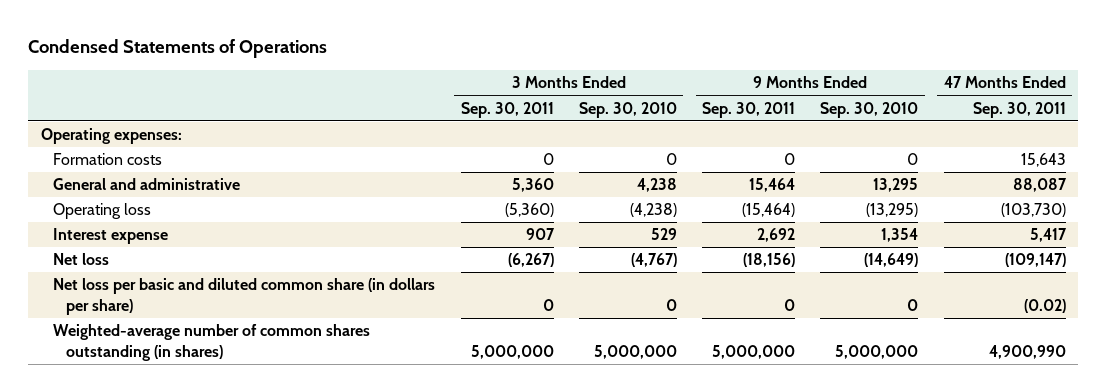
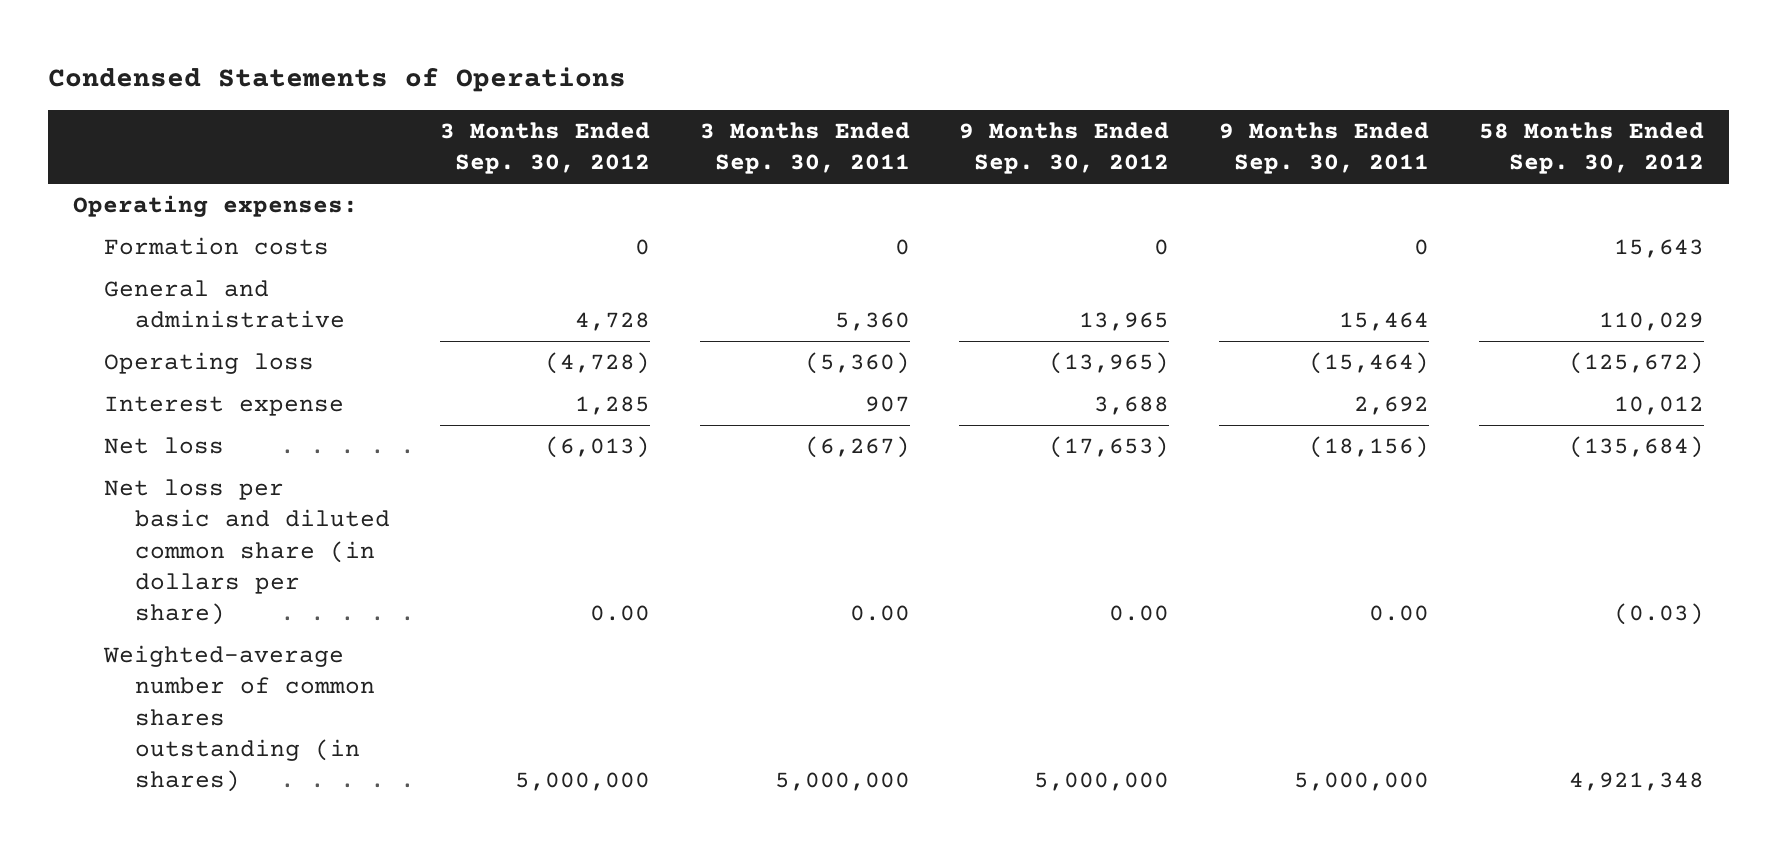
- | 3 Months Ended Sep. 30, 2011 | 3 Months Ended Sep. 30, 2010 | 9 Months Ended Sep. 30, 2011 | 9 Months Ended Sep. 30, 2010 | 47 Months Ended Sep. 30, 2011
+ | 3 Months Ended Sep. 30, 2012 | 3 Months Ended Sep. 30, 2011 | 9 Months Ended Sep. 30, 2012 | 9 Months Ended Sep. 30, 2011 | 58 Months Ended Sep. 30, 2012
- Net loss per basic and diluted common share (in dollars per share) | 0 | 0 | 0 | 0 | (0.02)
+ Net loss per basic and diluted common share (in dollars per share) | 0.00 | 0.00 | 0.00 | 0.00 | (0.03)

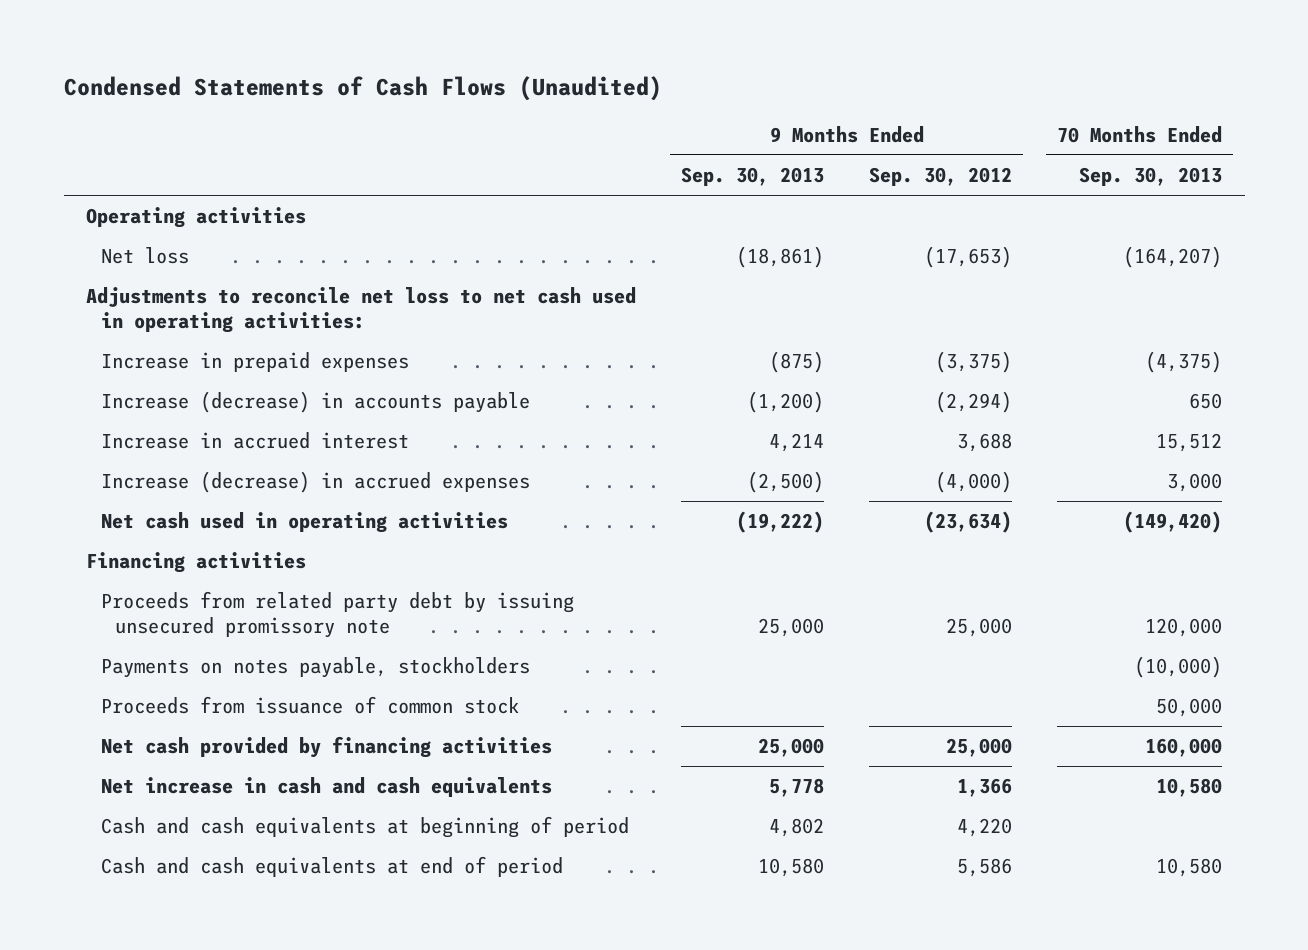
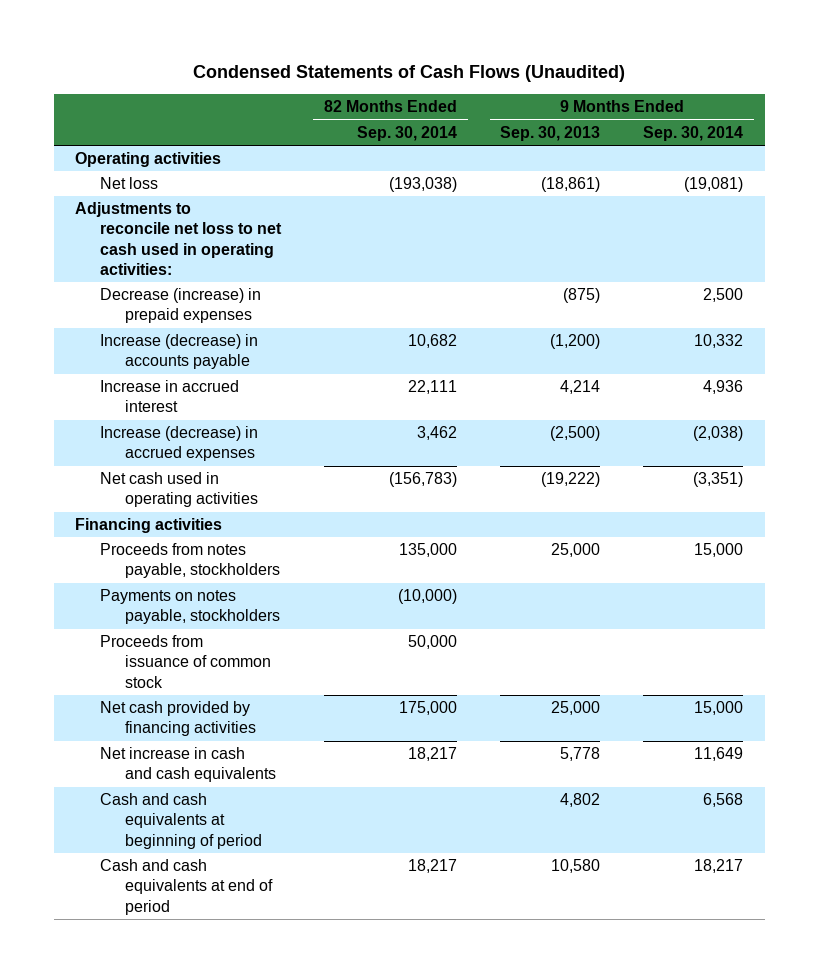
- | 9 Months Ended Sep. 30, 2013 | 9 Months Ended Sep. 30, 2012 | 70 Months Ended Sep. 30, 2013
+ | 82 Months Ended Sep. 30, 2014 | 9 Months Ended Sep. 30, 2013 | 9 Months Ended Sep. 30, 2014
- Increase in prepaid expenses | (875) | (3,375) | (4,375)
+ Decrease (increase) in prepaid expenses | | (875) | 2,500
- Proceeds from related party debt by issuing unsecured promissory note | 25,000 | 25,000 | 120,000
+ Proceeds from notes payable, stockholders | 135,000 | 25,000 | 15,000

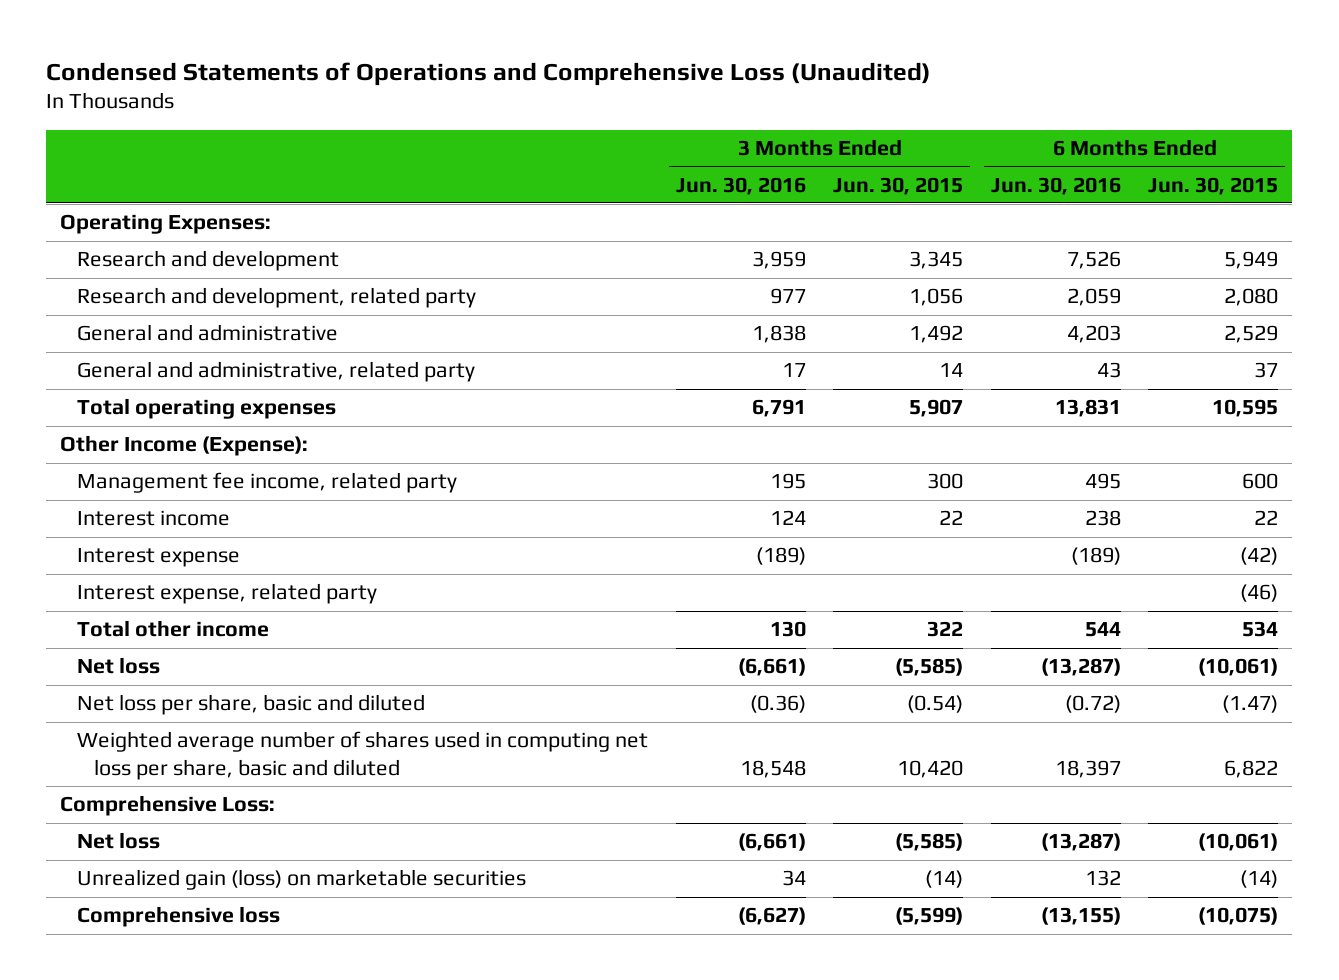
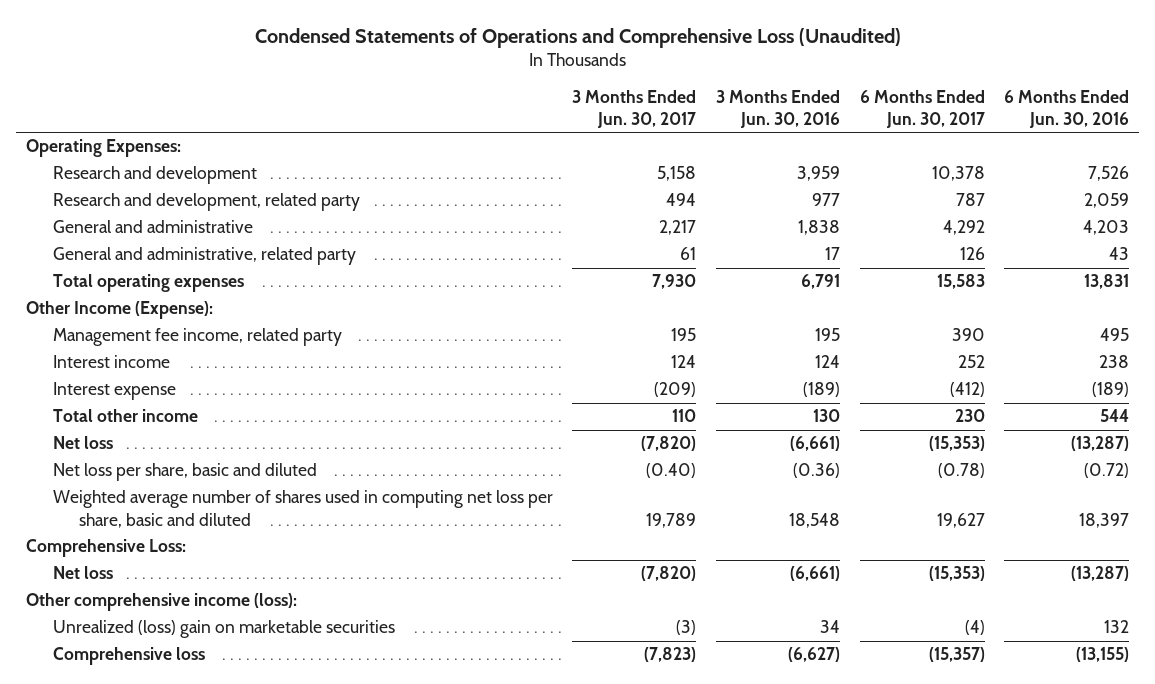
- | 3 Months Ended Jun. 30, 2016 | 3 Months Ended Jun. 30, 2015 | 6 Months Ended Jun. 30, 2016 | 6 Months Ended Jun. 30, 2015
+ | 3 Months Ended Jun. 30, 2017 | 3 Months Ended Jun. 30, 2016 | 6 Months Ended Jun. 30, 2017 | 6 Months Ended Jun. 30, 2016
- Interest expense, related party | | | | (46)
- Unrealized gain (loss) on marketable securities | 34 | (14) | 132 | (14)
+ Other comprehensive income (loss):
+ Unrealized (loss) gain on marketable securities | (3) | 34 | (4) | 132

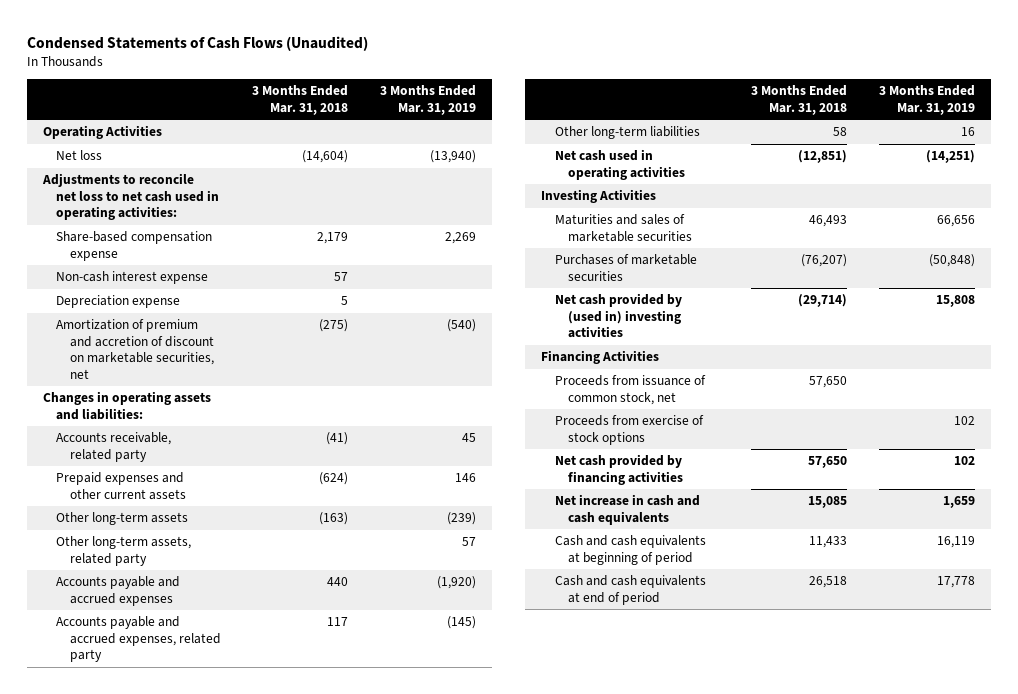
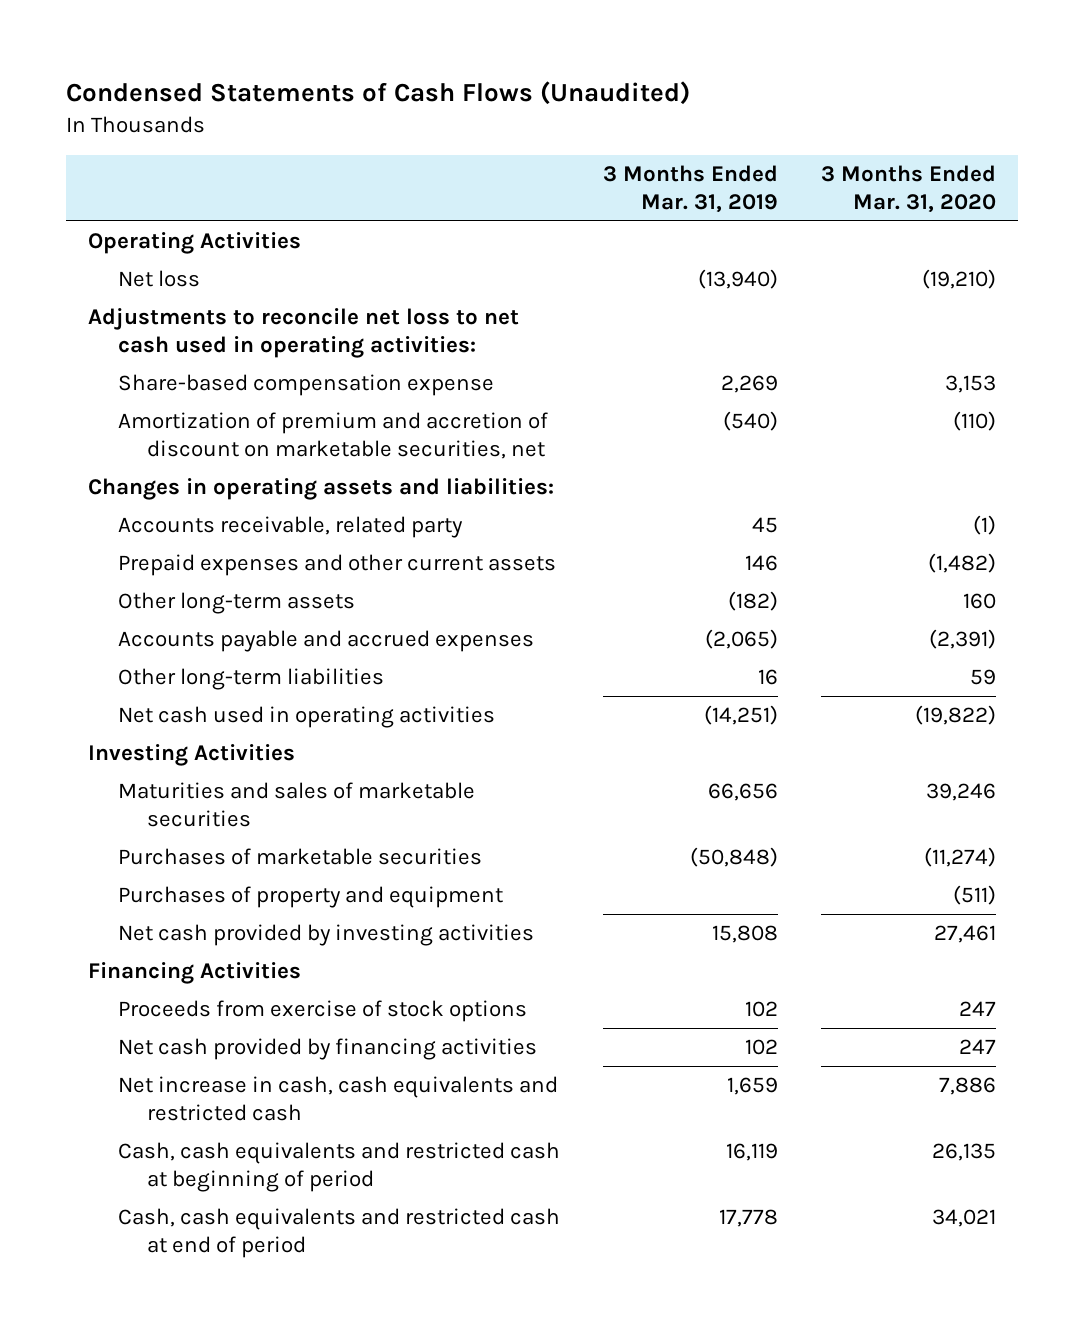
- | 3 Months Ended Mar. 31, 2018 | 3 Months Ended Mar. 31, 2019
+ | 3 Months Ended Mar. 31, 2019 | 3 Months Ended Mar. 31, 2020
- Non-cash interest expense | 57 |
- Depreciation expense | 5 |
- Other long-term assets | (163) | (239)
- Other long-term assets, related party | | 57
- Accounts payable and accrued expenses | 440 | (1,920)
- Accounts payable and accrued expenses, related party | 117 | (145)
+ Other long-term assets | (182) | 160
+ Accounts payable and accrued expenses | (2,065) | (2,391)
- Net cash provided by (used in) investing activities | (29,714) | 15,808
+ Purchases of property and equipment | | (511)
+ Net cash provided by investing activities | 15,808 | 27,461
- Proceeds from issuance of common stock, net | 57,650 |
- Net increase in cash and cash equivalents | 15,085 | 1,659
- Cash and cash equivalents at beginning of period | 11,433 | 16,119
- Cash and cash equivalents at end of period | 26,518 | 17,778
+ Net increase in cash, cash equivalents and restricted cash | 1,659 | 7,886
+ Cash, cash equivalents and restricted cash at beginning of period | 16,119 | 26,135
+ Cash, cash equivalents and restricted cash at end of period | 17,778 | 34,021

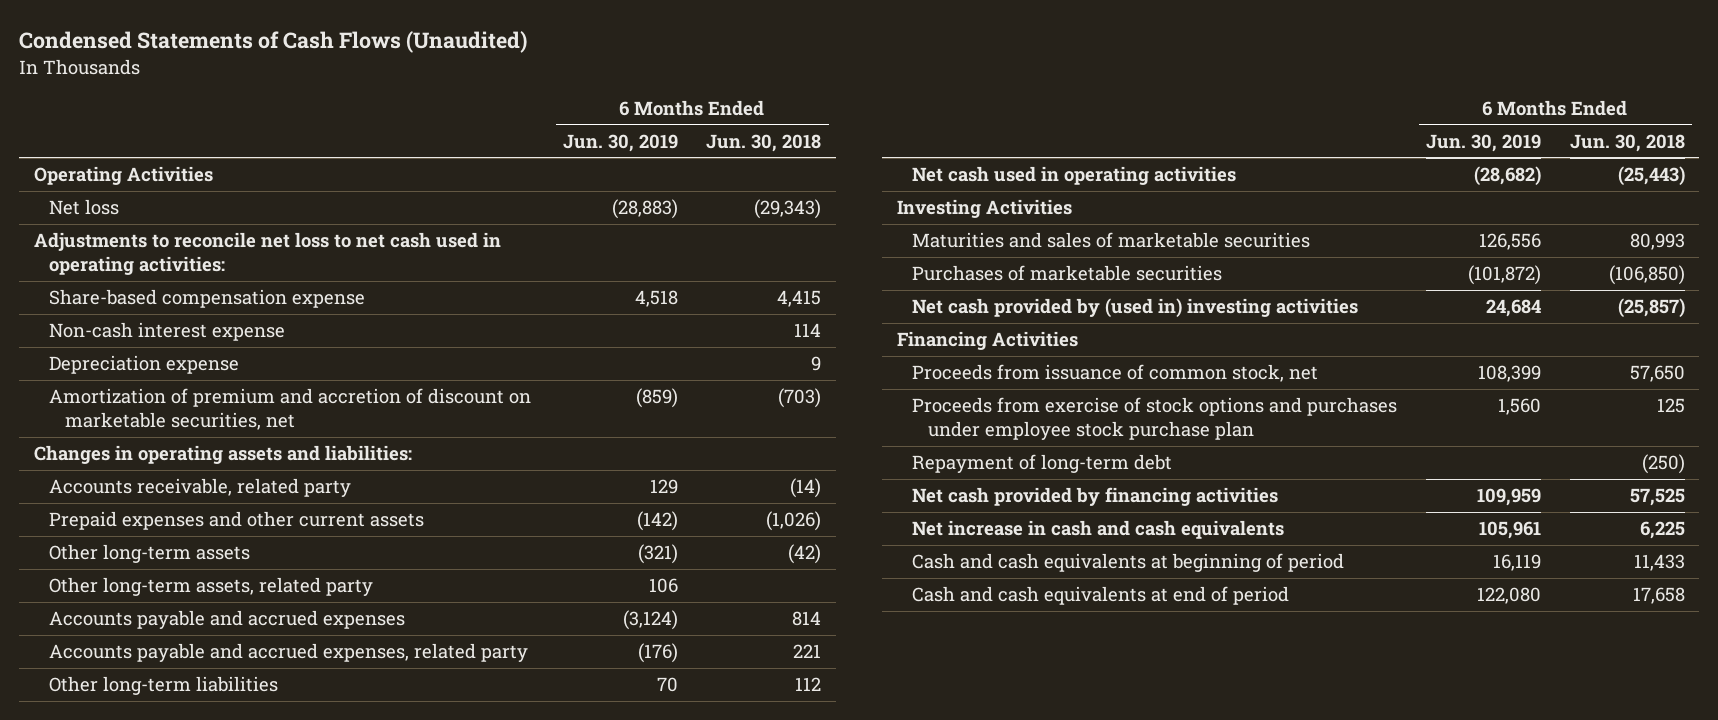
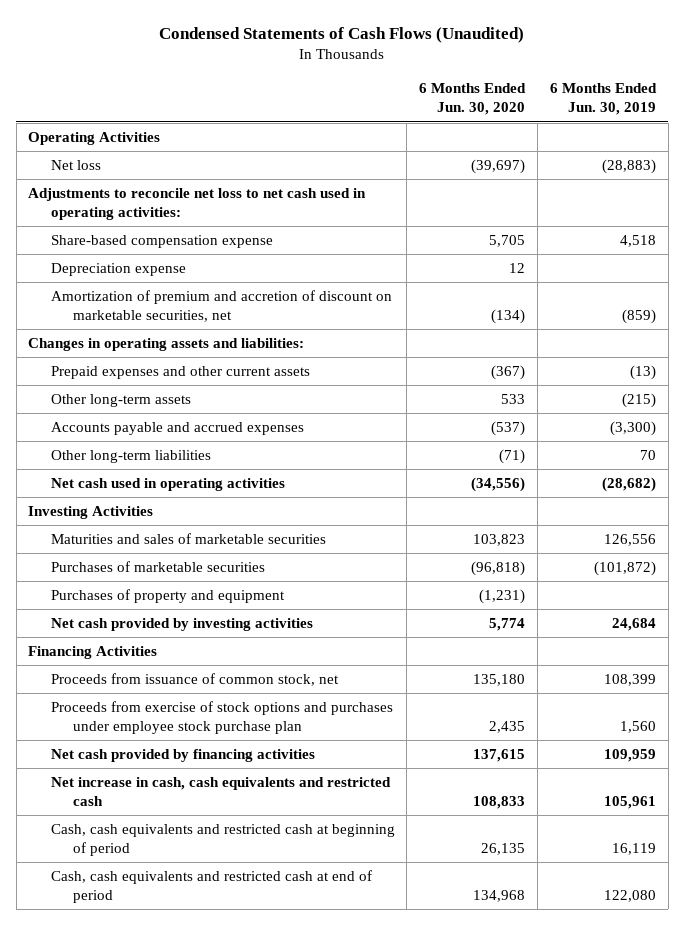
- | 6 Months Ended Jun. 30, 2019 | 6 Months Ended Jun. 30, 2018
+ | 6 Months Ended Jun. 30, 2020 | 6 Months Ended Jun. 30, 2019
- Non-cash interest expense | | 114
- Accounts receivable, related party | 129 | (14)
- Prepaid expenses and other current assets | (142) | (1,026)
- Other long-term assets | (321) | (42)
- Other long-term assets, related party | 106 |
- Accounts payable and accrued expenses | (3,124) | 814
- Accounts payable and accrued expenses, related party | (176) | 221
+ Prepaid expenses and other current assets | (367) | (13)
+ Other long-term assets | 533 | (215)
+ Accounts payable and accrued expenses | (537) | (3,300)
- Net cash provided by (used in) investing activities | 24,684 | (25,857)
+ Purchases of property and equipment | (1,231) |
+ Net cash provided by investing activities | 5,774 | 24,684
- Repayment of long-term debt | | (250)
- Net increase in cash and cash equivalents | 105,961 | 6,225
- Cash and cash equivalents at beginning of period | 16,119 | 11,433
- Cash and cash equivalents at end of period | 122,080 | 17,658
+ Net increase in cash, cash equivalents and restricted cash | 108,833 | 105,961
+ Cash, cash equivalents and restricted cash at beginning of period | 26,135 | 16,119
+ Cash, cash equivalents and restricted cash at end of period | 134,968 | 122,080

